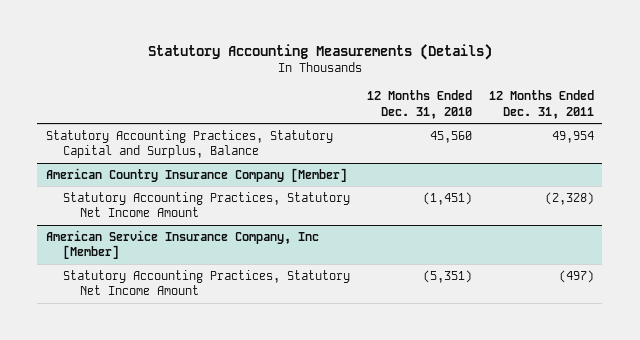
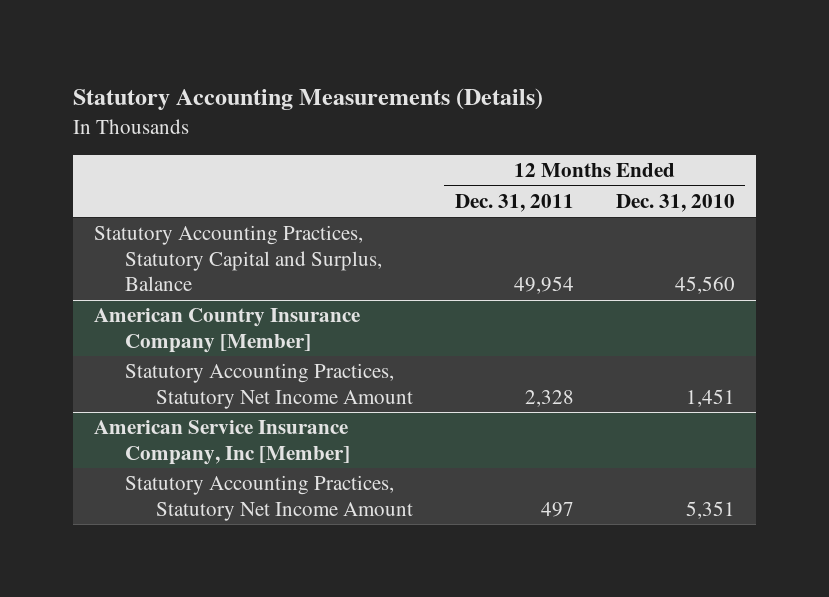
- | 12 Months Ended Dec. 31, 2010 | 12 Months Ended Dec. 31, 2011
+ | 12 Months Ended Dec. 31, 2011 | 12 Months Ended Dec. 31, 2010
@ American Country Insurance Company [Member]
- Statutory Accounting Practices, Statutory Net Income Amount | (1,451) | (2,328)
+ Statutory Accounting Practices, Statutory Net Income Amount | 2,328 | 1,451
@ American Service Insurance Company, Inc [Member]
- Statutory Accounting Practices, Statutory Net Income Amount | (5,351) | (497)
+ Statutory Accounting Practices, Statutory Net Income Amount | 497 | 5,351

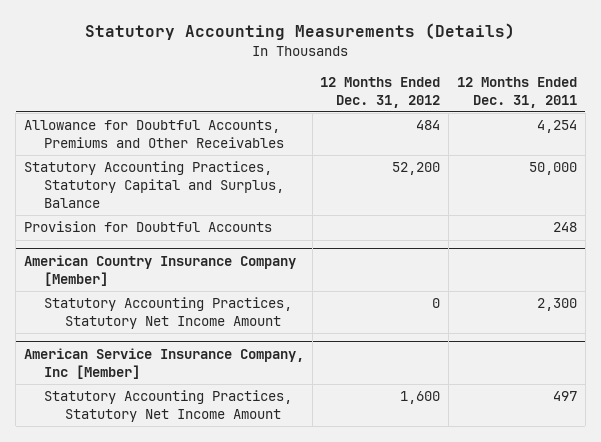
- | 12 Months Ended Dec. 31, 2011 | 12 Months Ended Dec. 31, 2010
+ | 12 Months Ended Dec. 31, 2012 | 12 Months Ended Dec. 31, 2011
- Statutory Accounting Practices, Statutory Capital and Surplus, Balance | 49,954 | 45,560
+ Allowance for Doubtful Accounts, Premiums and Other Receivables | 484 | 4,254
+ Statutory Accounting Practices, Statutory Capital and Surplus, Balance | 52,200 | 50,000
+ Provision for Doubtful Accounts | | 248
@ American Country Insurance Company [Member]
- Statutory Accounting Practices, Statutory Net Income Amount | 2,328 | 1,451
+ Statutory Accounting Practices, Statutory Net Income Amount | 0 | 2,300

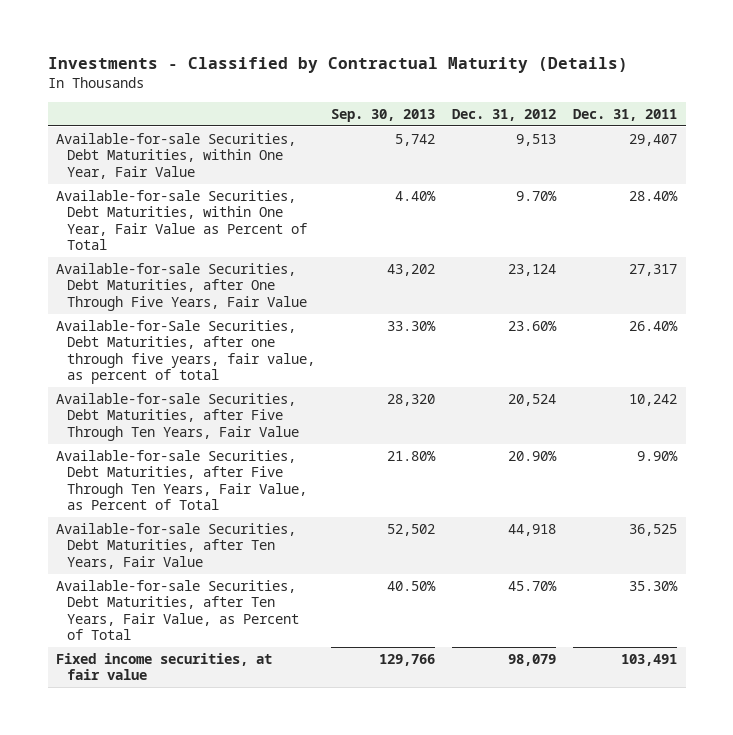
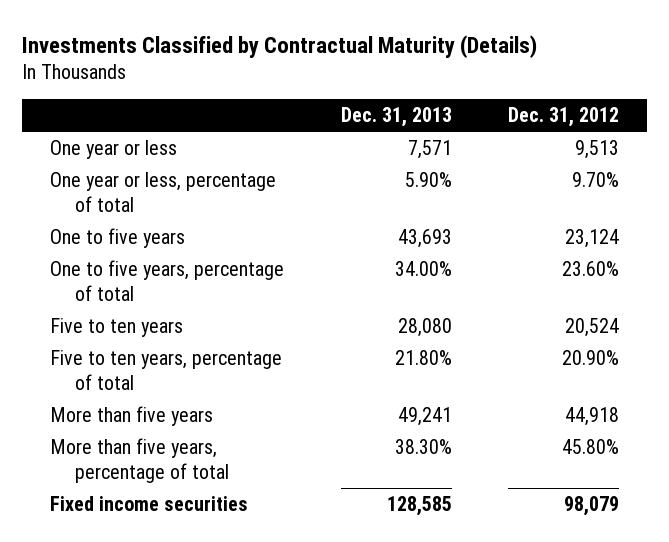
- Investments - Classified by Contractual Maturity (Details)
+ Investments Classified by Contractual Maturity (Details)
- | Sep. 30, 2013 | Dec. 31, 2012 | Dec. 31, 2011
+ | Dec. 31, 2013 | Dec. 31, 2012
- Available-for-sale Securities, Debt Maturities, within One Year, Fair Value | 5,742 | 9,513 | 29,407
- Available-for-sale Securities, Debt Maturities, within One Year, Fair Value as Percent of Total | 4.40% | 9.70% | 28.40%
- Available-for-sale Securities, Debt Maturities, after One Through Five Years, Fair Value | 43,202 | 23,124 | 27,317
- Available-for-Sale Securities, Debt Maturities, after one through five years, fair value, as percent of total | 33.30% | 23.60% | 26.40%
- Available-for-sale Securities, Debt Maturities, after Five Through Ten Years, Fair Value | 28,320 | 20,524 | 10,242
- Available-for-sale Securities, Debt Maturities, after Five Through Ten Years, Fair Value, as Percent of Total | 21.80% | 20.90% | 9.90%
- Available-for-sale Securities, Debt Maturities, after Ten Years, Fair Value | 52,502 | 44,918 | 36,525
- Available-for-sale Securities, Debt Maturities, after Ten Years, Fair Value, as Percent of Total | 40.50% | 45.70% | 35.30%
- Fixed income securities, at fair value | 129,766 | 98,079 | 103,491
+ One year or less | 7,571 | 9,513
+ One year or less, percentage of total | 5.90% | 9.70%
+ One to five years | 43,693 | 23,124
+ One to five years, percentage of total | 34.00% | 23.60%
+ Five to ten years | 28,080 | 20,524
+ Five to ten years, percentage of total | 21.80% | 20.90%
+ More than five years | 49,241 | 44,918
+ More than five years, percentage of total | 38.30% | 45.80%
+ Fixed income securities | 128,585 | 98,079

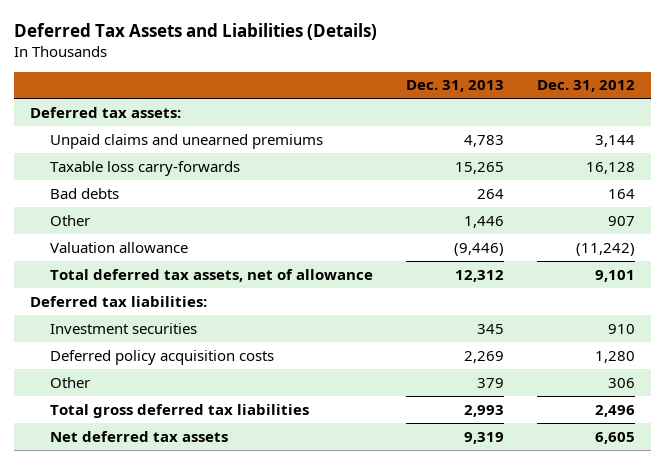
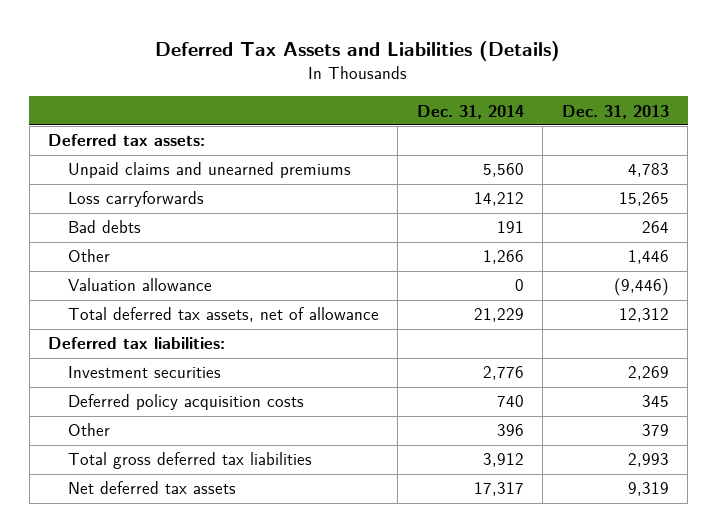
- | Dec. 31, 2013 | Dec. 31, 2012
+ | Dec. 31, 2014 | Dec. 31, 2013
- Taxable loss carry-forwards | 15,265 | 16,128
+ Loss carryforwards | 14,212 | 15,265
- Investment securities | 345 | 910
- Deferred policy acquisition costs | 2,269 | 1,280
+ Investment securities | 2,776 | 2,269
+ Deferred policy acquisition costs | 740 | 345

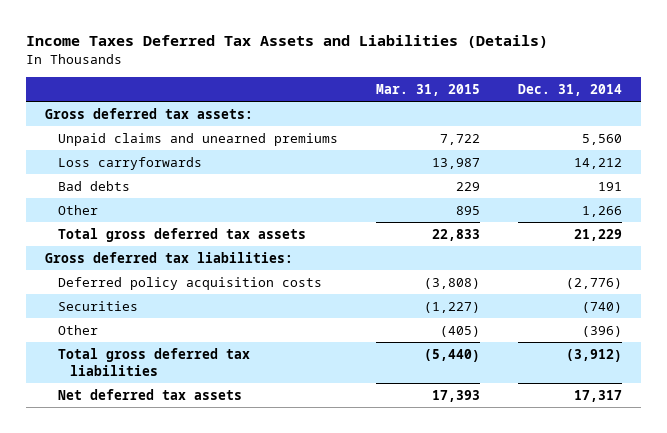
- Deferred Tax Assets and Liabilities (Details)
+ Income Taxes Deferred Tax Assets and Liabilities (Details)
- | Dec. 31, 2014 | Dec. 31, 2013
+ | Mar. 31, 2015 | Dec. 31, 2014
- Deferred tax assets:
+ Gross deferred tax assets:
- Valuation allowance | 0 | (9,446)
- Total deferred tax assets, net of allowance | 21,229 | 12,312
- Deferred tax liabilities:
- Investment securities | 2,776 | 2,269
- Deferred policy acquisition costs | 740 | 345
- Other | 396 | 379
- Total gross deferred tax liabilities | 3,912 | 2,993
+ Total gross deferred tax assets | 22,833 | 21,229
+ Gross deferred tax liabilities:
+ Deferred policy acquisition costs | (3,808) | (2,776)
+ Securities | (1,227) | (740)
+ Other | (405) | (396)
+ Total gross deferred tax liabilities | (5,440) | (3,912)

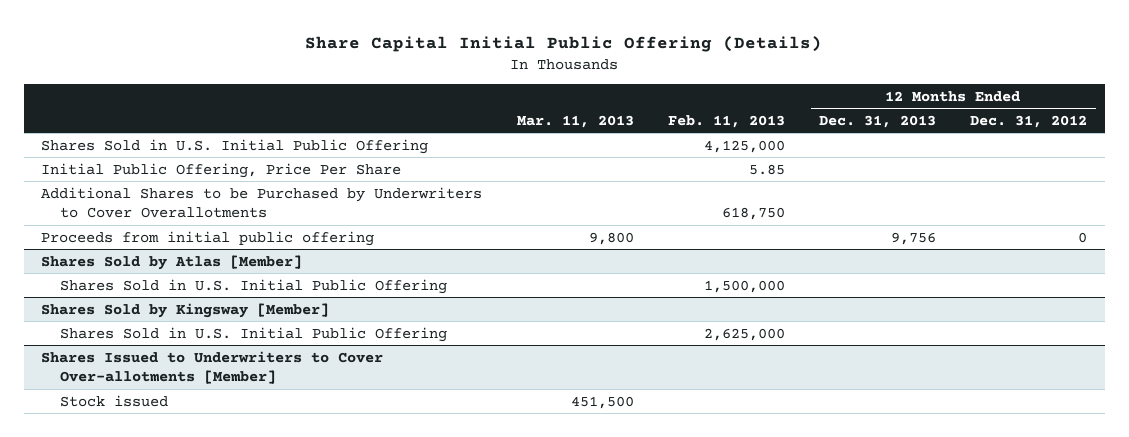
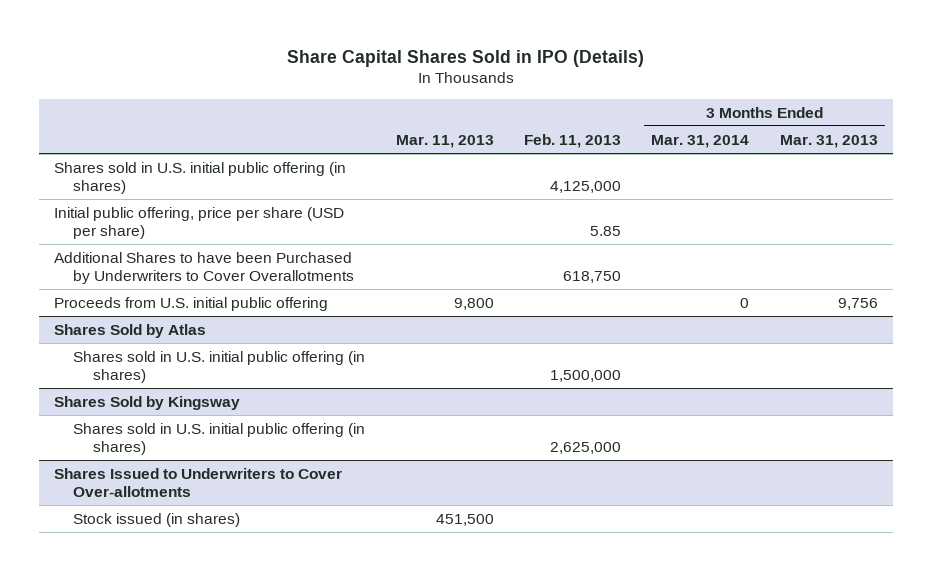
- Share Capital Initial Public Offering (Details)
+ Share Capital Shares Sold in IPO (Details)
- | Mar. 11, 2013 | Feb. 11, 2013 | 12 Months Ended Dec. 31, 2013 | 12 Months Ended Dec. 31, 2012
+ | Mar. 11, 2013 | Feb. 11, 2013 | 3 Months Ended Mar. 31, 2014 | 3 Months Ended Mar. 31, 2013
- Shares Sold in U.S. Initial Public Offering | | 4,125,000 | |
- Initial Public Offering, Price Per Share | | 5.85 | |
- Additional Shares to be Purchased by Underwriters to Cover Overallotments | | 618,750 | |
- Proceeds from initial public offering | 9,800 | | 9,756 | 0
- Shares Sold by Atlas [Member]
- Shares Sold in U.S. Initial Public Offering | | 1,500,000 | |
- Shares Sold by Kingsway [Member]
- Shares Sold in U.S. Initial Public Offering | | 2,625,000 | |
- Shares Issued to Underwriters to Cover Over-allotments [Member]
- Stock issued | 451,500 | | |
+ Shares sold in U.S. initial public offering (in shares) | | 4,125,000 | |
+ Initial public offering, price per share (USD per share) | | 5.85 | |
+ Additional Shares to have been Purchased by Underwriters to Cover Overallotments | | 618,750 | |
+ Proceeds from U.S. initial public offering | 9,800 | | 0 | 9,756
+ Shares Sold by Atlas
+ Shares sold in U.S. initial public offering (in shares) | | 1,500,000 | |
+ Shares Sold by Kingsway
+ Shares sold in U.S. initial public offering (in shares) | | 2,625,000 | |
+ Shares Issued to Underwriters to Cover Over-allotments
+ Stock issued (in shares) | 451,500 | | |

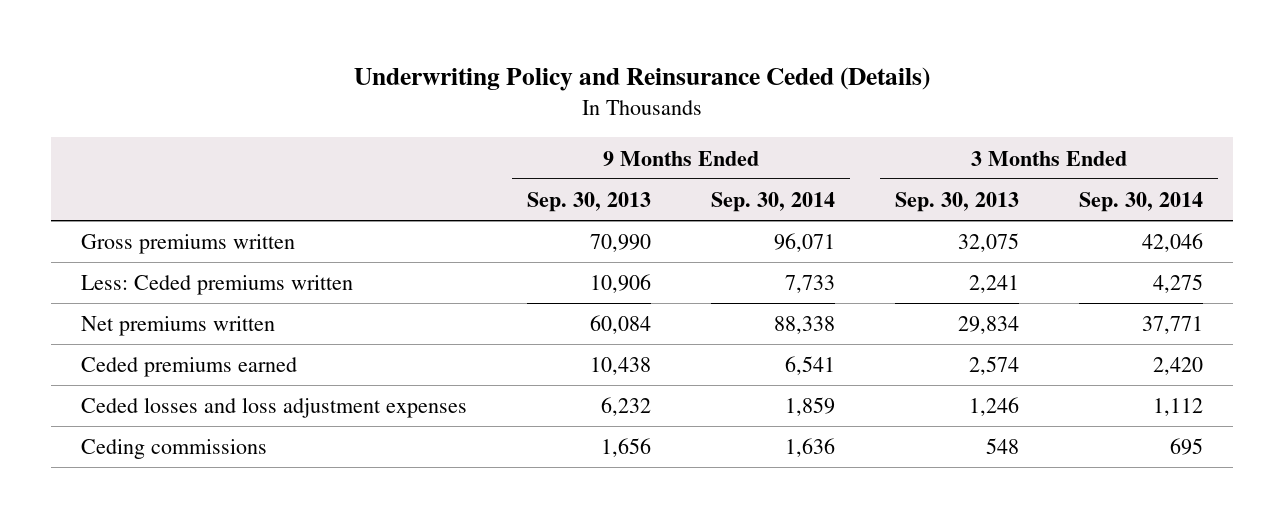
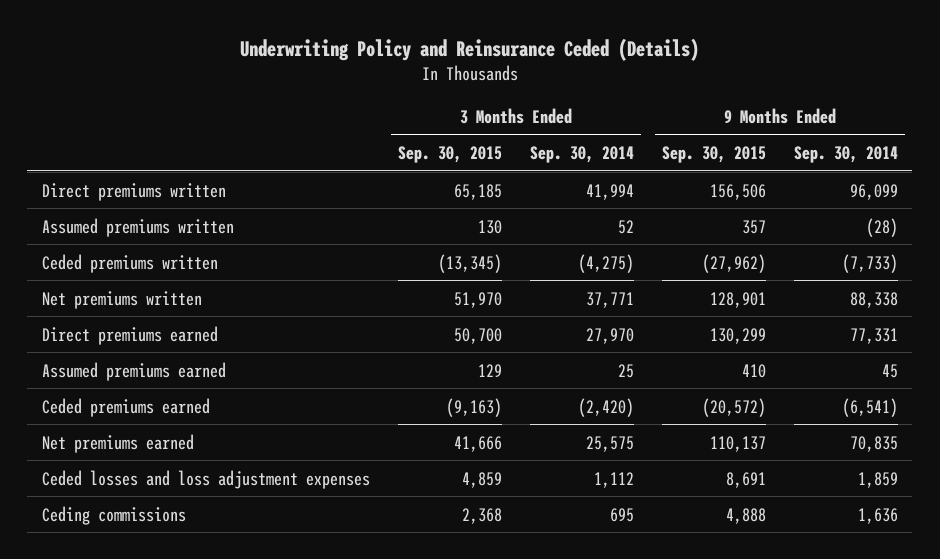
- | 9 Months Ended Sep. 30, 2013 | 9 Months Ended Sep. 30, 2014 | 3 Months Ended Sep. 30, 2013 | 3 Months Ended Sep. 30, 2014
+ | 3 Months Ended Sep. 30, 2015 | 3 Months Ended Sep. 30, 2014 | 9 Months Ended Sep. 30, 2015 | 9 Months Ended Sep. 30, 2014
- Gross premiums written | 70,990 | 96,071 | 32,075 | 42,046
- Less: Ceded premiums written | 10,906 | 7,733 | 2,241 | 4,275
+ Direct premiums written | 65,185 | 41,994 | 156,506 | 96,099
+ Assumed premiums written | 130 | 52 | 357 | (28)
+ Ceded premiums written | (13,345) | (4,275) | (27,962) | (7,733)
- Ceded premiums earned | 10,438 | 6,541 | 2,574 | 2,420
+ Direct premiums earned | 50,700 | 27,970 | 130,299 | 77,331
+ Assumed premiums earned | 129 | 25 | 410 | 45
+ Ceded premiums earned | (9,163) | (2,420) | (20,572) | (6,541)
+ Net premiums earned | 41,666 | 25,575 | 110,137 | 70,835

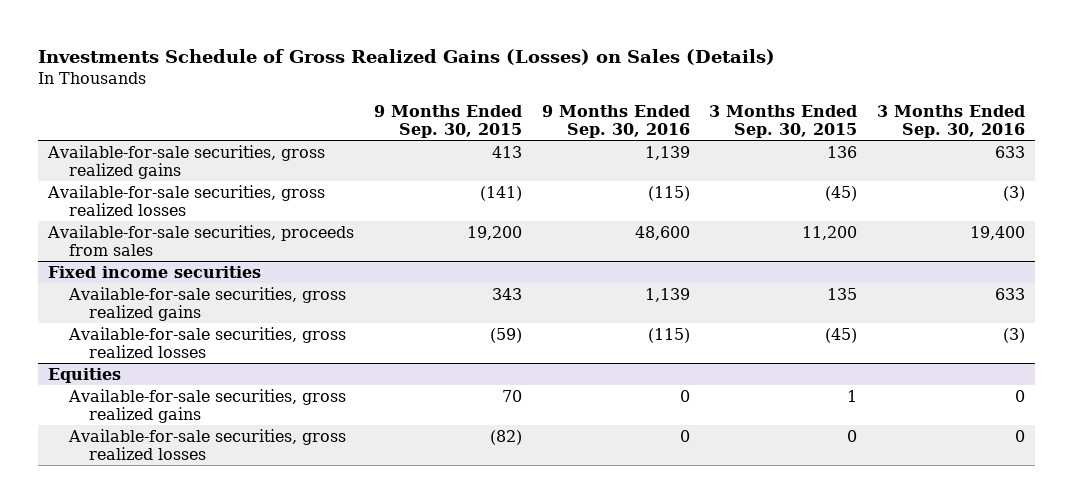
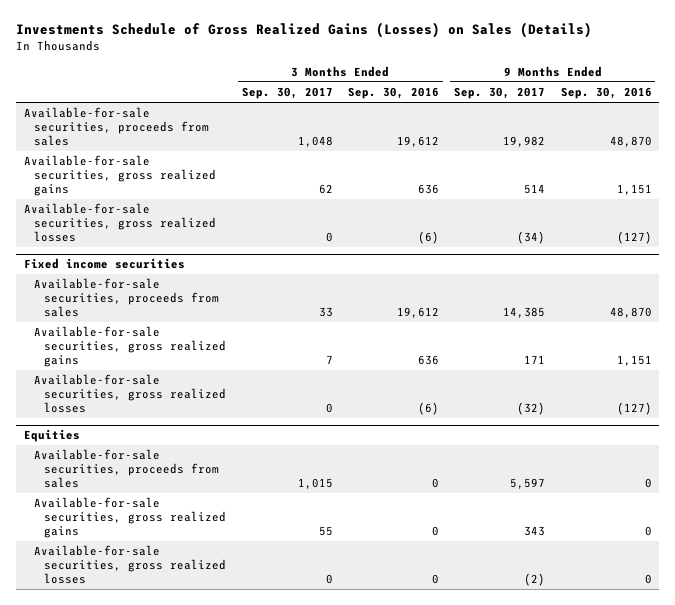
- | 9 Months Ended Sep. 30, 2015 | 9 Months Ended Sep. 30, 2016 | 3 Months Ended Sep. 30, 2015 | 3 Months Ended Sep. 30, 2016
+ | 3 Months Ended Sep. 30, 2017 | 3 Months Ended Sep. 30, 2016 | 9 Months Ended Sep. 30, 2017 | 9 Months Ended Sep. 30, 2016
- Available-for-sale securities, gross realized gains | 413 | 1,139 | 136 | 633
- Available-for-sale securities, gross realized losses | (141) | (115) | (45) | (3)
- Available-for-sale securities, proceeds from sales | 19,200 | 48,600 | 11,200 | 19,400
+ Available-for-sale securities, proceeds from sales | 1,048 | 19,612 | 19,982 | 48,870
+ Available-for-sale securities, gross realized gains | 62 | 636 | 514 | 1,151
+ Available-for-sale securities, gross realized losses | 0 | (6) | (34) | (127)
@ Fixed income securities
- Available-for-sale securities, gross realized gains | 343 | 1,139 | 135 | 633
- Available-for-sale securities, gross realized losses | (59) | (115) | (45) | (3)
+ Available-for-sale securities, proceeds from sales | 33 | 19,612 | 14,385 | 48,870
+ Available-for-sale securities, gross realized gains | 7 | 636 | 171 | 1,151
+ Available-for-sale securities, gross realized losses | 0 | (6) | (32) | (127)
@ Equities
+ Available-for-sale securities, proceeds from sales | 1,015 | 0 | 5,597 | 0

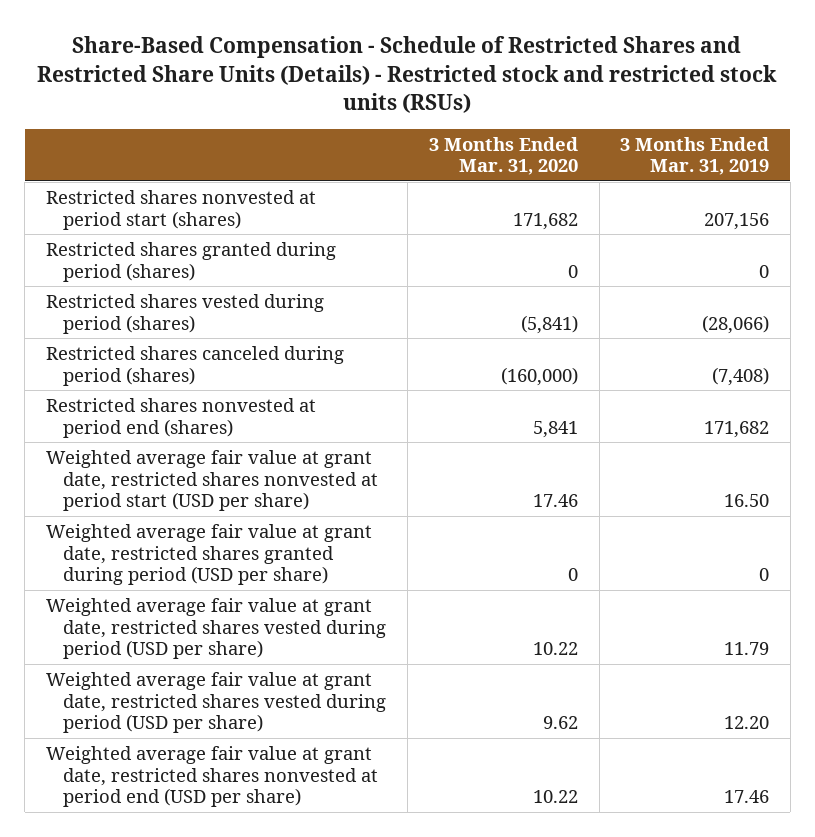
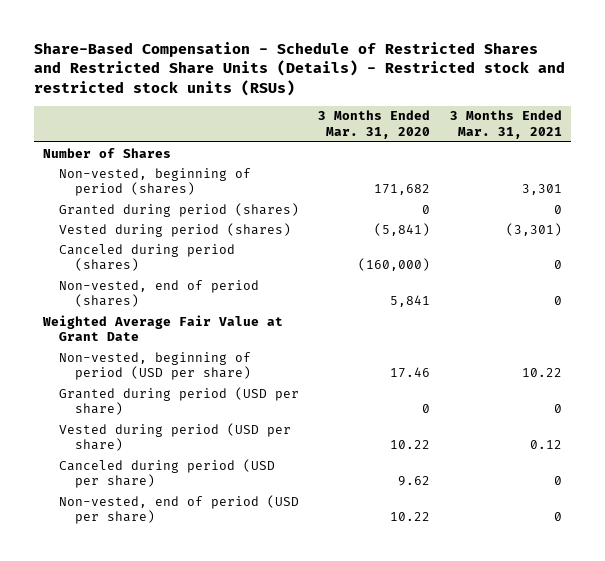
- | 3 Months Ended Mar. 31, 2020 | 3 Months Ended Mar. 31, 2019
+ | 3 Months Ended Mar. 31, 2020 | 3 Months Ended Mar. 31, 2021
- Restricted shares nonvested at period start (shares) | 171,682 | 207,156
- Restricted shares granted during period (shares) | 0 | 0
- Restricted shares vested during period (shares) | (5,841) | (28,066)
- Restricted shares canceled during period (shares) | (160,000) | (7,408)
- Restricted shares nonvested at period end (shares) | 5,841 | 171,682
- Weighted average fair value at grant date, restricted shares nonvested at period start (USD per share) | 17.46 | 16.50
- Weighted average fair value at grant date, restricted shares granted during period (USD per share) | 0 | 0
- Weighted average fair value at grant date, restricted shares vested during period (USD per share) | 10.22 | 11.79
- Weighted average fair value at grant date, restricted shares vested during period (USD per share) | 9.62 | 12.20
- Weighted average fair value at grant date, restricted shares nonvested at period end (USD per share) | 10.22 | 17.46
+ Number of Shares
+ Non-vested, beginning of period (shares) | 171,682 | 3,301
+ Granted during period (shares) | 0 | 0
+ Vested during period (shares) | (5,841) | (3,301)
+ Canceled during period (shares) | (160,000) | 0
+ Non-vested, end of period (shares) | 5,841 | 0
+ Weighted Average Fair Value at Grant Date
+ Non-vested, beginning of period (USD per share) | 17.46 | 10.22
+ Granted during period (USD per share) | 0 | 0
+ Vested during period (USD per share) | 10.22 | 0.12
+ Canceled during period (USD per share) | 9.62 | 0
+ Non-vested, end of period (USD per share) | 10.22 | 0

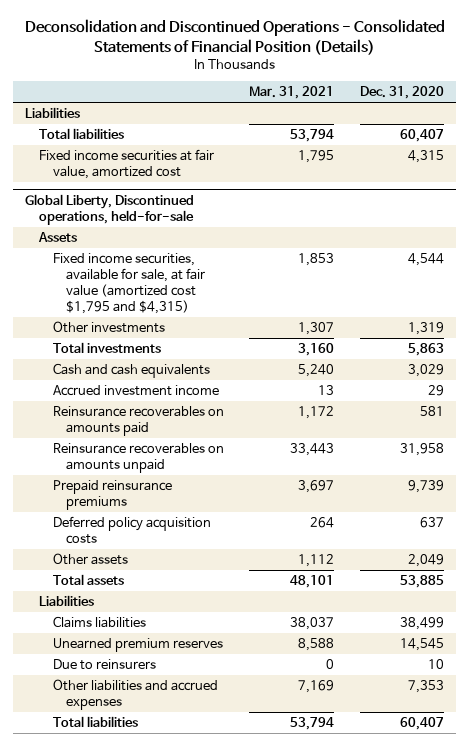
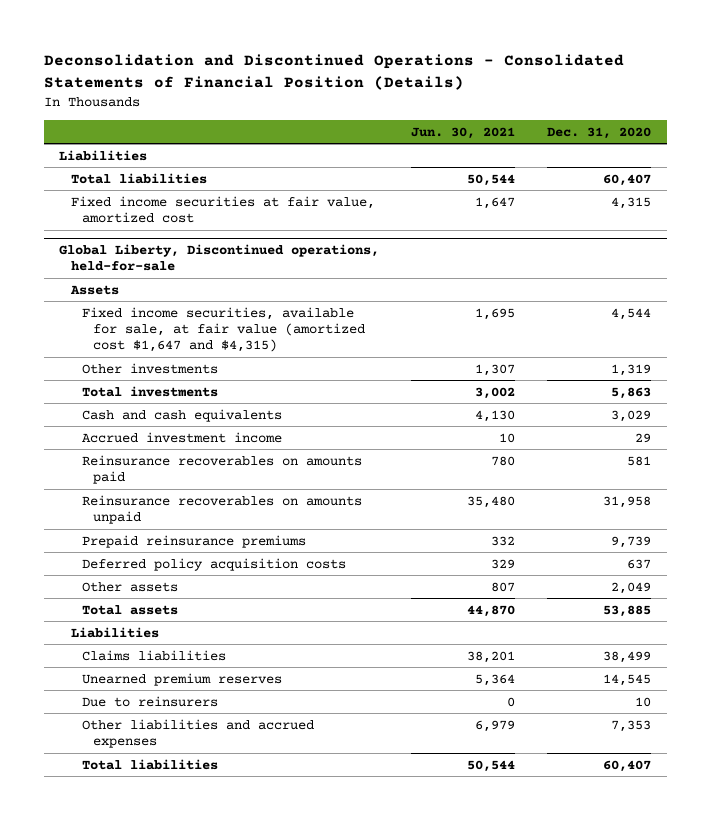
- | Mar. 31, 2021 | Dec. 31, 2020
+ | Jun. 30, 2021 | Dec. 31, 2020
@ Global Liberty, Discontinued operations, held-for-sale
- Fixed income securities, available for sale, at fair value (amortized cost $1,795 and $4,315) | 1,853 | 4,544
+ Fixed income securities, available for sale, at fair value (amortized cost $1,647 and $4,315) | 1,695 | 4,544

